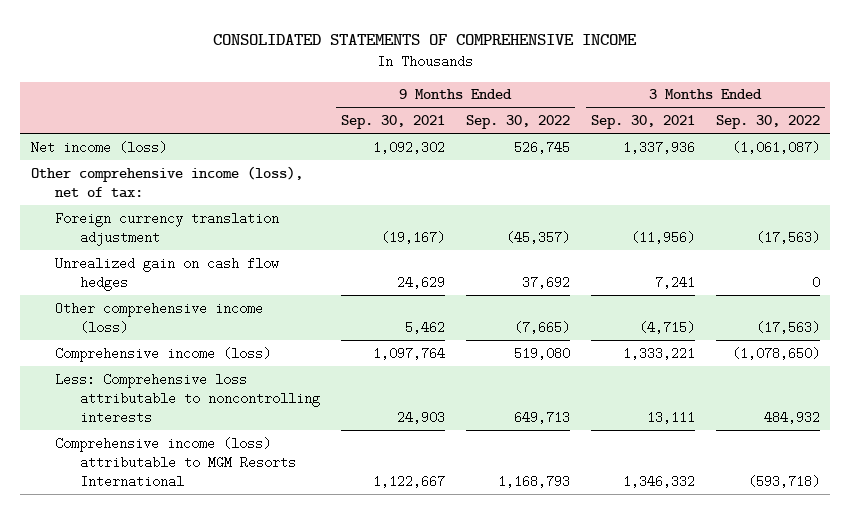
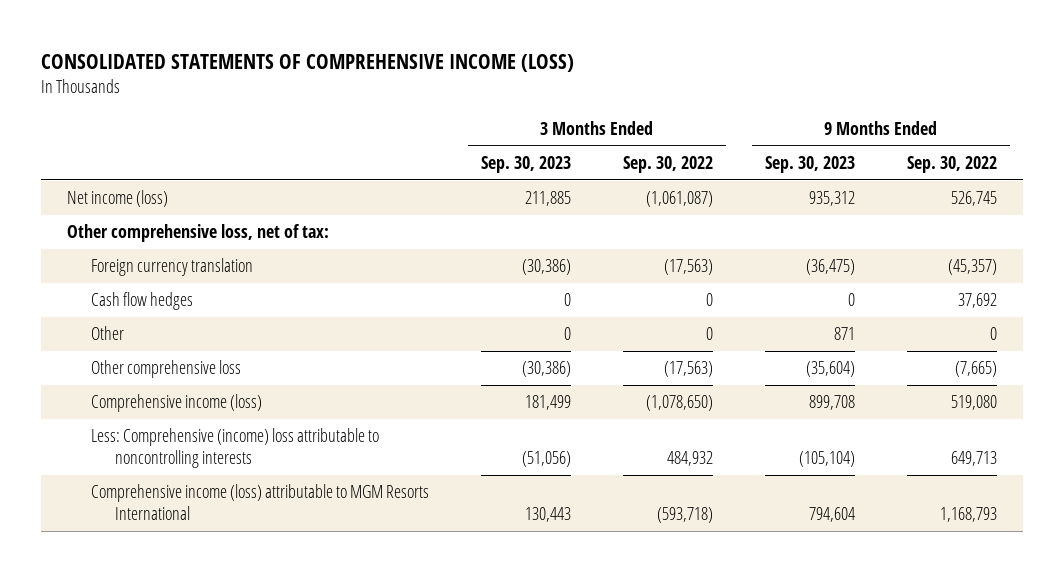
- CONSOLIDATED STATEMENTS OF COMPREHENSIVE INCOME
+ CONSOLIDATED STATEMENTS OF COMPREHENSIVE INCOME (LOSS)
- | 9 Months Ended Sep. 30, 2021 | 9 Months Ended Sep. 30, 2022 | 3 Months Ended Sep. 30, 2021 | 3 Months Ended Sep. 30, 2022
+ | 3 Months Ended Sep. 30, 2023 | 3 Months Ended Sep. 30, 2022 | 9 Months Ended Sep. 30, 2023 | 9 Months Ended Sep. 30, 2022
- Other comprehensive income (loss), net of tax:
- Foreign currency translation adjustment | (19,167) | (45,357) | (11,956) | (17,563)
- Unrealized gain on cash flow hedges | 24,629 | 37,692 | 7,241 | 0
- Other comprehensive income (loss) | 5,462 | (7,665) | (4,715) | (17,563)
+ Other comprehensive loss, net of tax:
+ Foreign currency translation | (30,386) | (17,563) | (36,475) | (45,357)
+ Cash flow hedges | 0 | 0 | 0 | 37,692
+ Other | 0 | 0 | 871 | 0
+ Other comprehensive loss | (30,386) | (17,563) | (35,604) | (7,665)
- Less: Comprehensive loss attributable to noncontrolling interests | 24,903 | 649,713 | 13,111 | 484,932
+ Less: Comprehensive (income) loss attributable to noncontrolling interests | (51,056) | 484,932 | (105,104) | 649,713

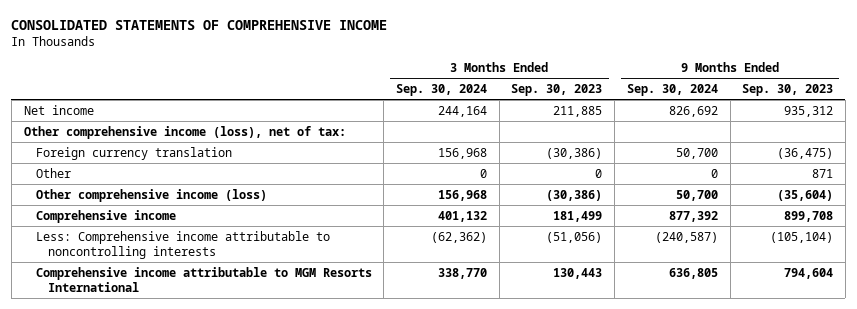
- CONSOLIDATED STATEMENTS OF COMPREHENSIVE INCOME (LOSS)
+ CONSOLIDATED STATEMENTS OF COMPREHENSIVE INCOME
- | 3 Months Ended Sep. 30, 2023 | 3 Months Ended Sep. 30, 2022 | 9 Months Ended Sep. 30, 2023 | 9 Months Ended Sep. 30, 2022
+ | 3 Months Ended Sep. 30, 2024 | 3 Months Ended Sep. 30, 2023 | 9 Months Ended Sep. 30, 2024 | 9 Months Ended Sep. 30, 2023
- Net income (loss) | 211,885 | (1,061,087) | 935,312 | 526,745
- Other comprehensive loss, net of tax:
+ Net income | 244,164 | 211,885 | 826,692 | 935,312
+ Other comprehensive income (loss), net of tax:
- Cash flow hedges | 0 | 0 | 0 | 37,692
- Other comprehensive loss | (30,386) | (17,563) | (35,604) | (7,665)
- Comprehensive income (loss) | 181,499 | (1,078,650) | 899,708 | 519,080
- Less: Comprehensive (income) loss attributable to noncontrolling interests | (51,056) | 484,932 | (105,104) | 649,713
- Comprehensive income (loss) attributable to MGM Resorts International | 130,443 | (593,718) | 794,604 | 1,168,793
+ Other comprehensive income (loss) | 156,968 | (30,386) | 50,700 | (35,604)
+ Comprehensive income | 401,132 | 181,499 | 877,392 | 899,708
+ Less: Comprehensive income attributable to noncontrolling interests | (62,362) | (51,056) | (240,587) | (105,104)
+ Comprehensive income attributable to MGM Resorts International | 338,770 | 130,443 | 636,805 | 794,604

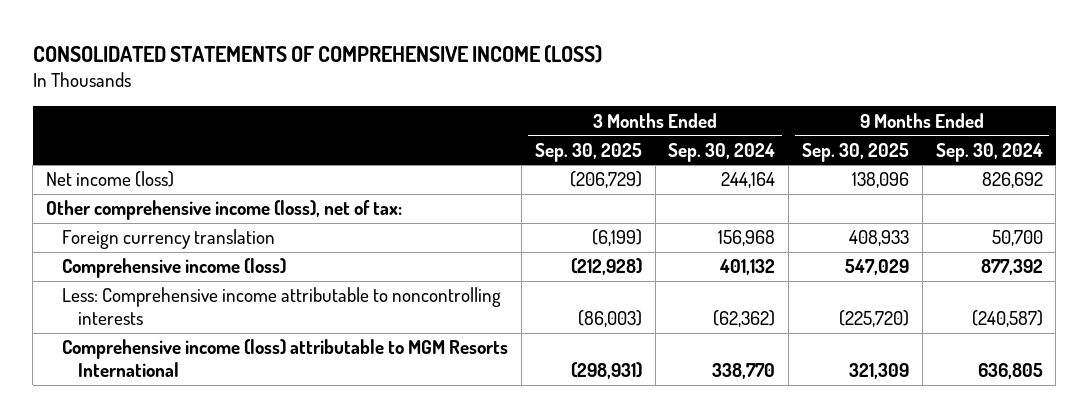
- CONSOLIDATED STATEMENTS OF COMPREHENSIVE INCOME
+ CONSOLIDATED STATEMENTS OF COMPREHENSIVE INCOME (LOSS)
- | 3 Months Ended Sep. 30, 2024 | 3 Months Ended Sep. 30, 2023 | 9 Months Ended Sep. 30, 2024 | 9 Months Ended Sep. 30, 2023
+ | 3 Months Ended Sep. 30, 2025 | 3 Months Ended Sep. 30, 2024 | 9 Months Ended Sep. 30, 2025 | 9 Months Ended Sep. 30, 2024
- Net income | 244,164 | 211,885 | 826,692 | 935,312
+ Net income (loss) | (206,729) | 244,164 | 138,096 | 826,692
- Other | 0 | 0 | 0 | 871
- Other comprehensive income (loss) | 156,968 | (30,386) | 50,700 | (35,604)
- Comprehensive income | 401,132 | 181,499 | 877,392 | 899,708
+ Comprehensive income (loss) | (212,928) | 401,132 | 547,029 | 877,392
- Comprehensive income attributable to MGM Resorts International | 338,770 | 130,443 | 636,805 | 794,604
+ Comprehensive income (loss) attributable to MGM Resorts International | (298,931) | 338,770 | 321,309 | 636,805

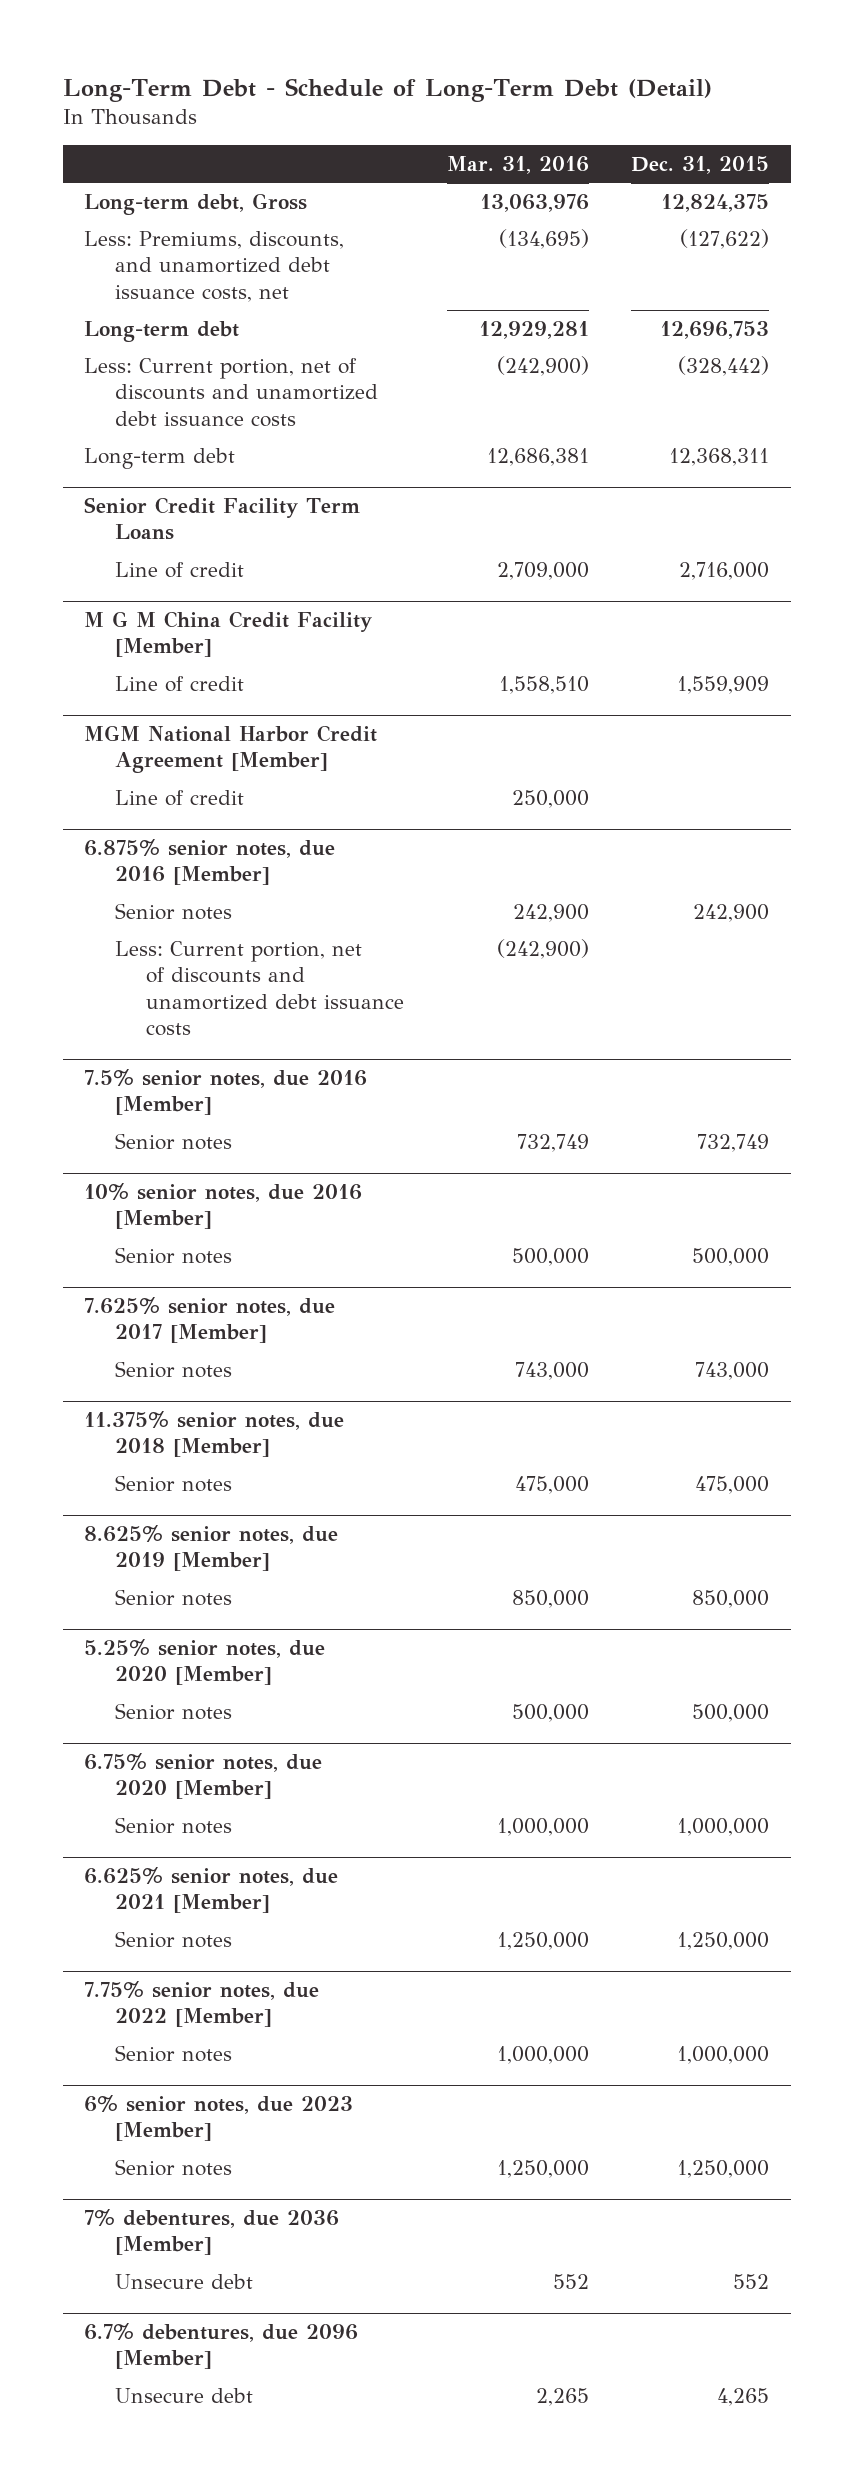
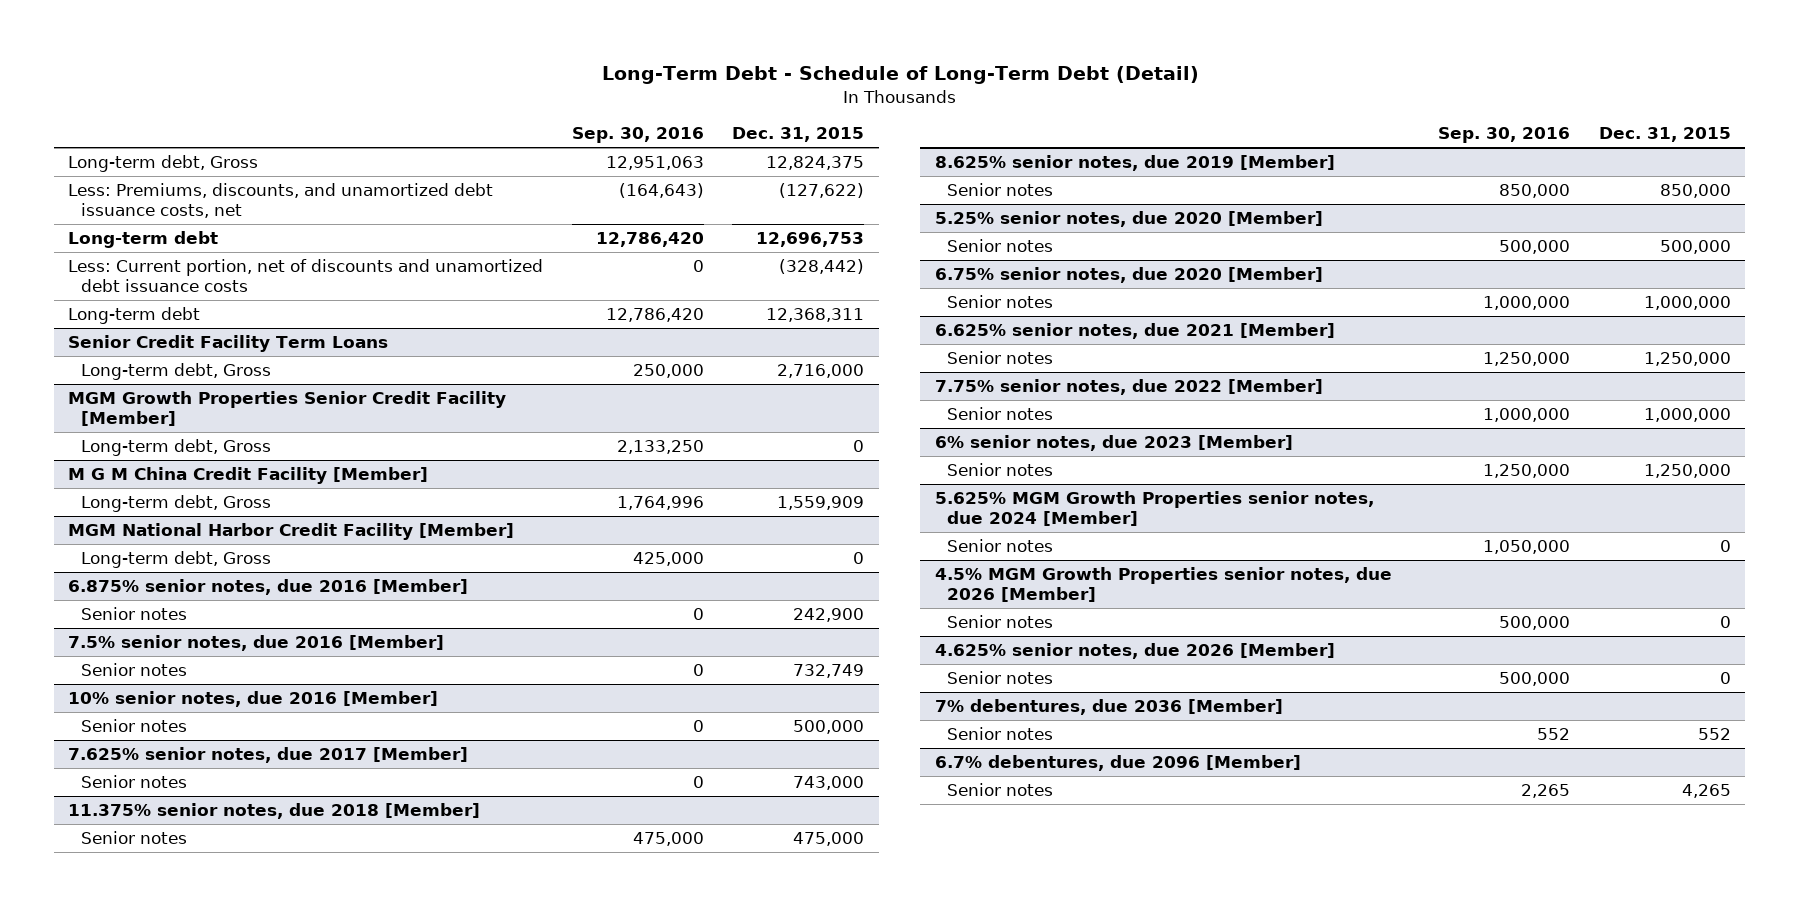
- | Mar. 31, 2016 | Dec. 31, 2015
+ | Sep. 30, 2016 | Dec. 31, 2015
@ Senior Credit Facility Term Loans
- Line of credit | 2,709,000 | 2,716,000
+ Long-term debt, Gross | 250,000 | 2,716,000
+ MGM Growth Properties Senior Credit Facility [Member]
+ Long-term debt, Gross | 2,133,250 | 0
@ M G M China Credit Facility [Member]
- Line of credit | 1,558,510 | 1,559,909
- MGM National Harbor Credit Agreement [Member]
- Line of credit | 250,000 |
@ M G M China Credit Facility [Member]
+ Long-term debt, Gross | 1,764,996 | 1,559,909
+ MGM National Harbor Credit Facility [Member]
+ Long-term debt, Gross | 425,000 | 0
@ 6.875% senior notes, due 2016 [Member]
- Less: Current portion, net of discounts and unamortized debt issuance costs | (242,900) |
+ 5.625% MGM Growth Properties senior notes, due 2024 [Member]
+ Senior notes | 1,050,000 | 0
+ 4.5% MGM Growth Properties senior notes, due 2026 [Member]
+ Senior notes | 500,000 | 0
+ 4.625% senior notes, due 2026 [Member]
+ Senior notes | 500,000 | 0
@ 7% debentures, due 2036 [Member]
- Unsecure debt | 552 | 552
+ Senior notes | 552 | 552
@ 6.7% debentures, due 2096 [Member]
- Unsecure debt | 2,265 | 4,265
+ Senior notes | 2,265 | 4,265

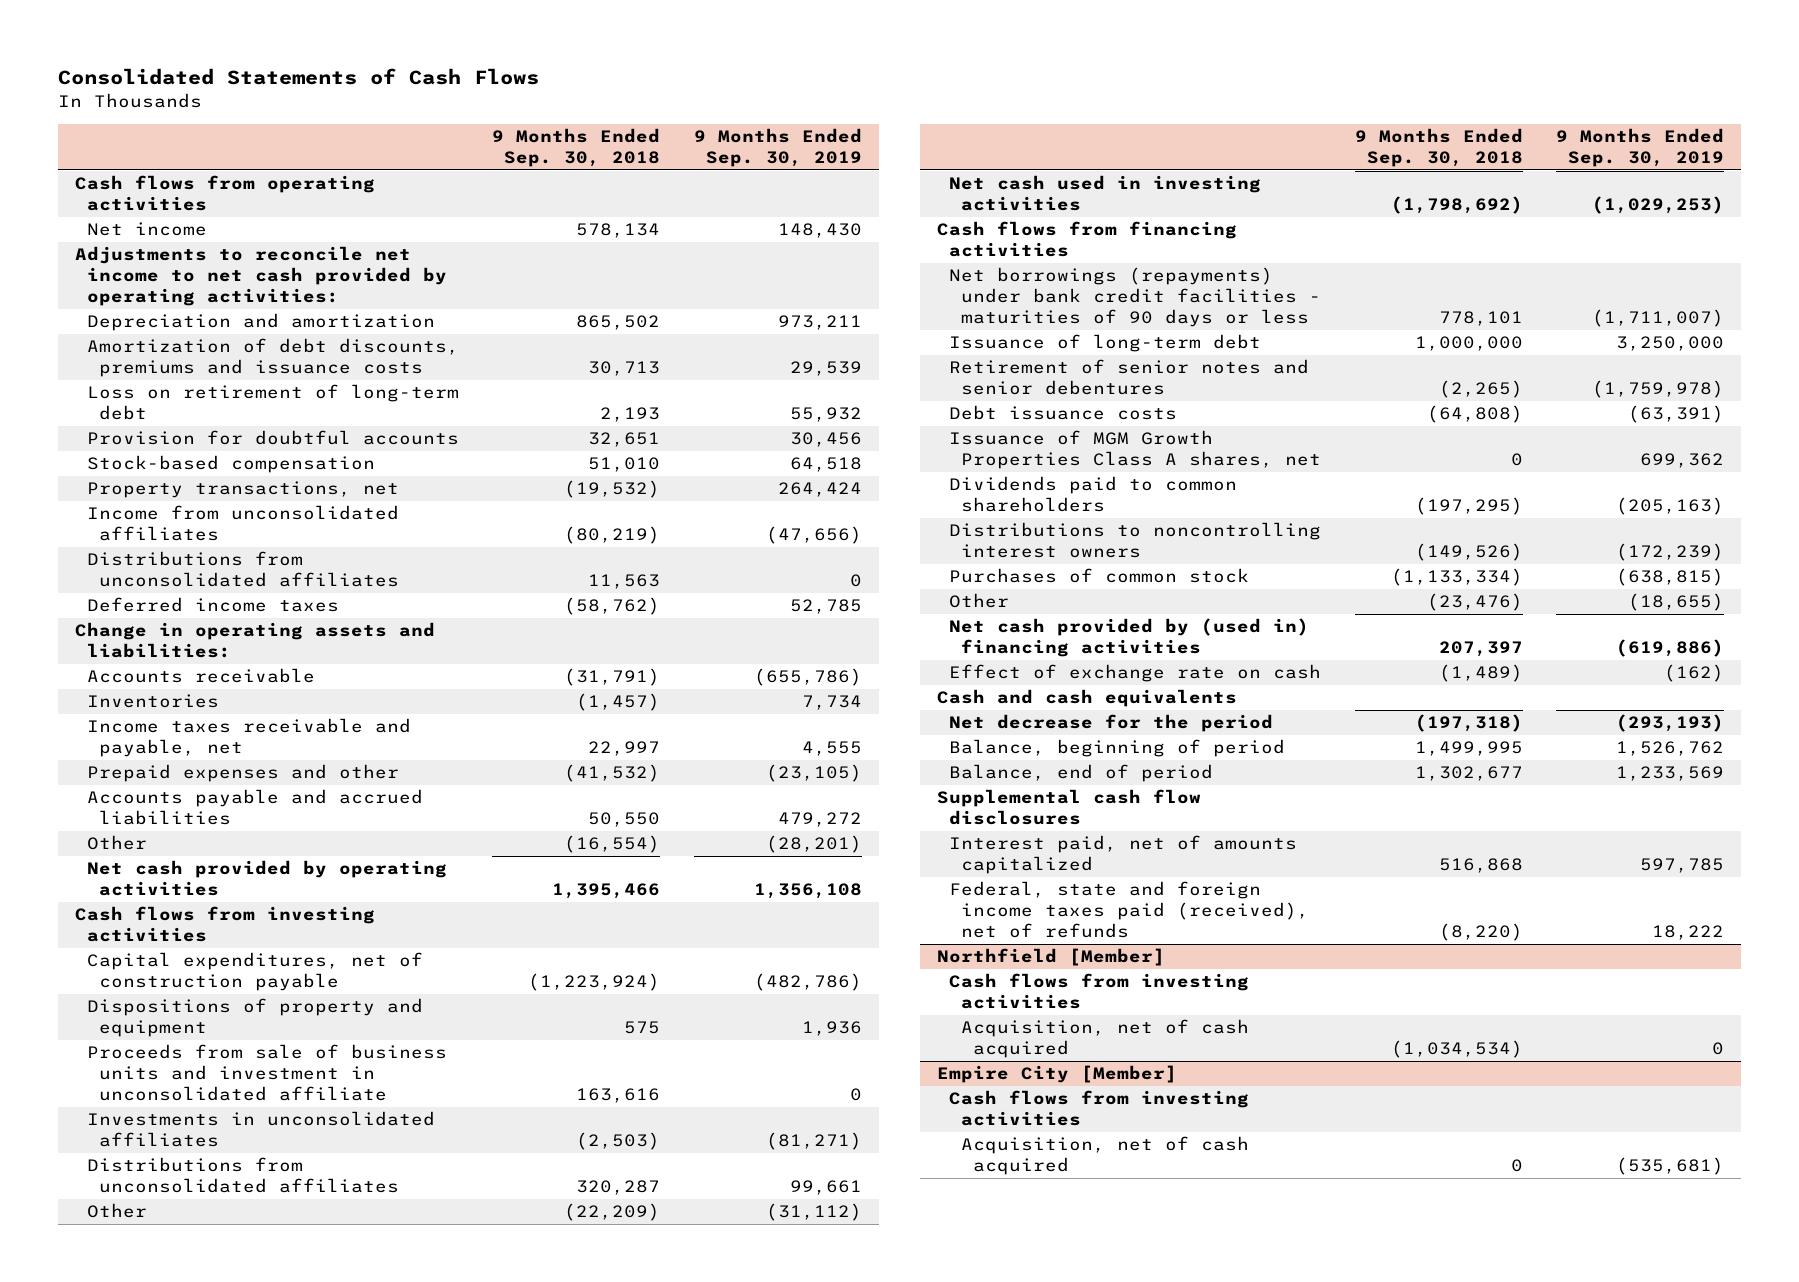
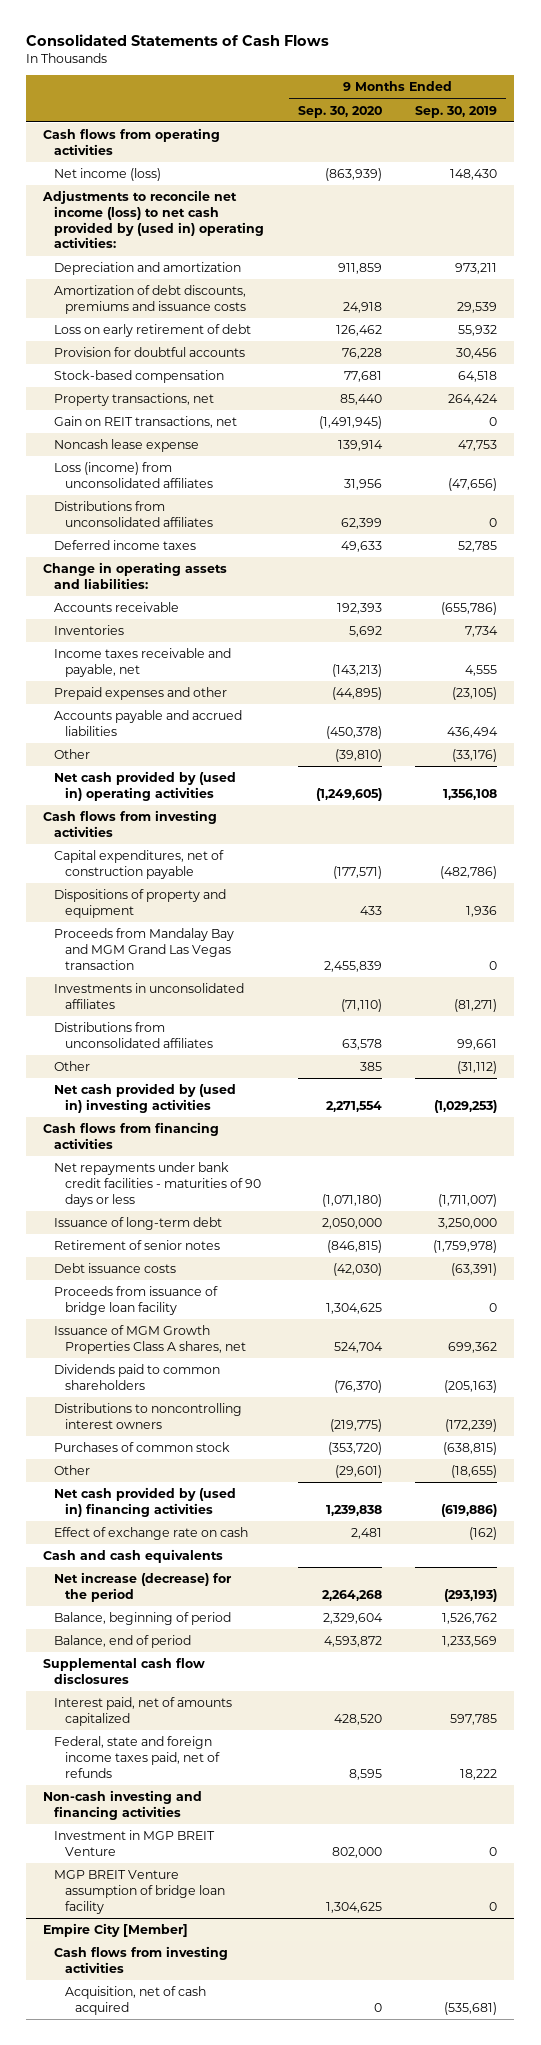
- | 9 Months Ended Sep. 30, 2018 | 9 Months Ended Sep. 30, 2019
+ | 9 Months Ended Sep. 30, 2020 | 9 Months Ended Sep. 30, 2019
- Net income | 578,134 | 148,430
- Adjustments to reconcile net income to net cash provided by operating activities:
+ Net income (loss) | (863,939) | 148,430
+ Adjustments to reconcile net income (loss) to net cash provided by (used in) operating activities:
- Loss on retirement of long-term debt | 2,193 | 55,932
+ Loss on early retirement of debt | 126,462 | 55,932
- Income from unconsolidated affiliates | (80,219) | (47,656)
+ Gain on REIT transactions, net | (1,491,945) | 0
+ Noncash lease expense | 139,914 | 47,753
+ Loss (income) from unconsolidated affiliates | 31,956 | (47,656)
- Accounts payable and accrued liabilities | 50,550 | 479,272
- Other | (16,554) | (28,201)
- Net cash provided by operating activities | 1,395,466 | 1,356,108
+ Accounts payable and accrued liabilities | (450,378) | 436,494
+ Other | (39,810) | (33,176)
+ Net cash provided by (used in) operating activities | (1,249,605) | 1,356,108
- Proceeds from sale of business units and investment in unconsolidated affiliate | 163,616 | 0
+ Proceeds from Mandalay Bay and MGM Grand Las Vegas transaction | 2,455,839 | 0
- Net cash used in investing activities | (1,798,692) | (1,029,253)
+ Net cash provided by (used in) investing activities | 2,271,554 | (1,029,253)
- Net borrowings (repayments) under bank credit facilities - maturities of 90 days or less | 778,101 | (1,711,007)
+ Net repayments under bank credit facilities - maturities of 90 days or less | (1,071,180) | (1,711,007)
- Retirement of senior notes and senior debentures | (2,265) | (1,759,978)
+ Retirement of senior notes | (846,815) | (1,759,978)
+ Proceeds from issuance of bridge loan facility | 1,304,625 | 0
- Net decrease for the period | (197,318) | (293,193)
+ Net increase (decrease) for the period | 2,264,268 | (293,193)
- Federal, state and foreign income taxes paid (received), net of refunds | (8,220) | 18,222
- Northfield [Member]
- Cash flows from investing activities
- Acquisition, net of cash acquired | (1,034,534) | 0
+ Federal, state and foreign income taxes paid, net of refunds | 8,595 | 18,222
+ Non-cash investing and financing activities
+ Investment in MGP BREIT Venture | 802,000 | 0
+ MGP BREIT Venture assumption of bridge loan facility | 1,304,625 | 0

